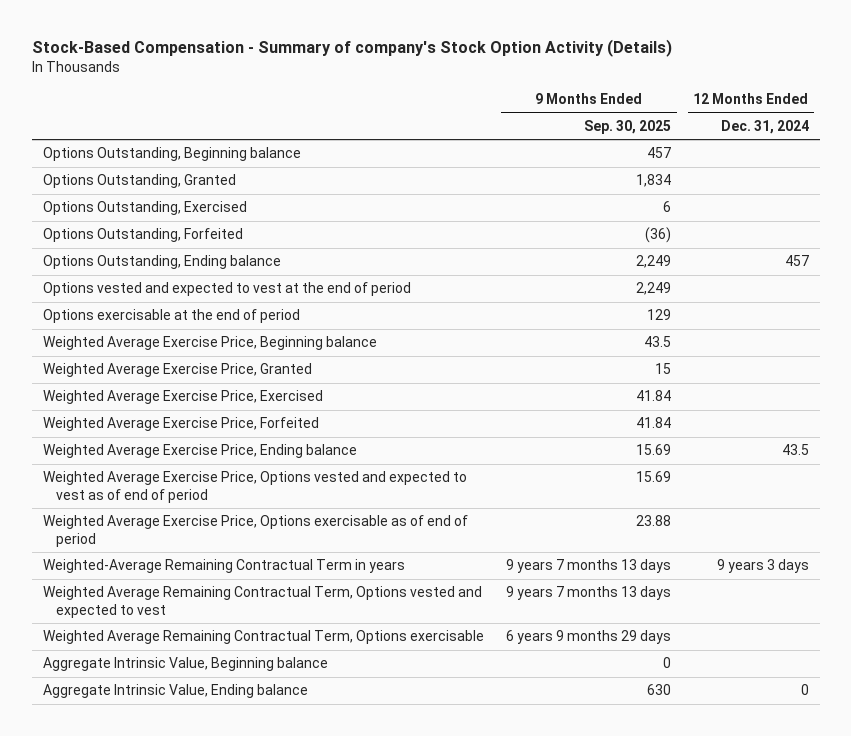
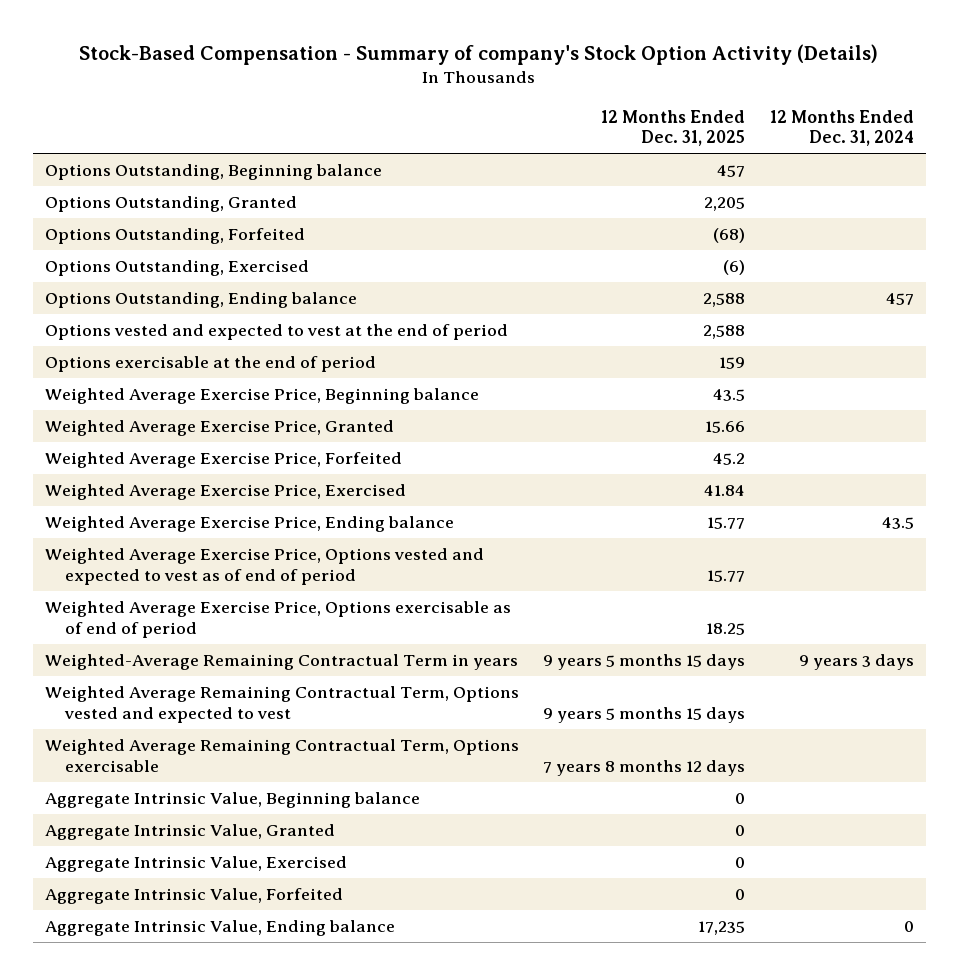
- | 9 Months Ended Sep. 30, 2025 | 12 Months Ended Dec. 31, 2024
+ | 12 Months Ended Dec. 31, 2025 | 12 Months Ended Dec. 31, 2024
moved down: Options Outstanding, Exercised | (6) |
moved down: Weighted Average Exercise Price, Exercised | 41.84 |
+ Aggregate Intrinsic Value, Granted | 0 |
+ Aggregate Intrinsic Value, Exercised | 0 |
+ Aggregate Intrinsic Value, Forfeited | 0 |

